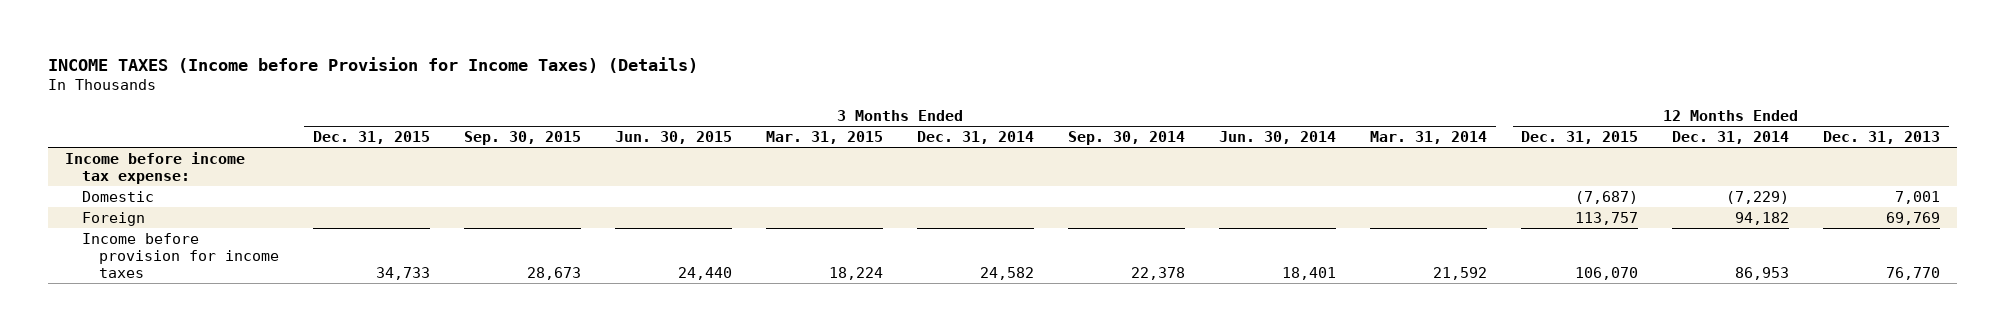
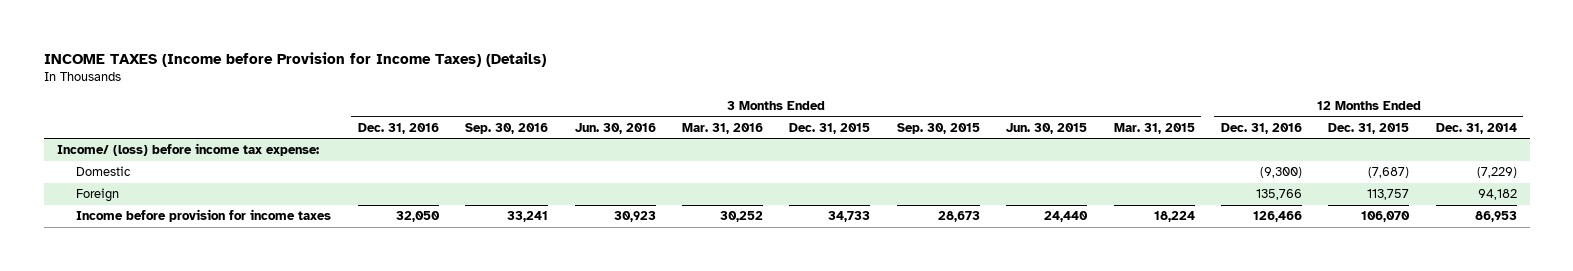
- | 3 Months Ended Dec. 31, 2015 | 3 Months Ended Sep. 30, 2015 | 3 Months Ended Jun. 30, 2015 | 3 Months Ended Mar. 31, 2015 | 3 Months Ended Dec. 31, 2014 | 3 Months Ended Sep. 30, 2014 | 3 Months Ended Jun. 30, 2014 | 3 Months Ended Mar. 31, 2014 | 12 Months Ended Dec. 31, 2015 | 12 Months Ended Dec. 31, 2014 | 12 Months Ended Dec. 31, 2013
+ | 3 Months Ended Dec. 31, 2016 | 3 Months Ended Sep. 30, 2016 | 3 Months Ended Jun. 30, 2016 | 3 Months Ended Mar. 31, 2016 | 3 Months Ended Dec. 31, 2015 | 3 Months Ended Sep. 30, 2015 | 3 Months Ended Jun. 30, 2015 | 3 Months Ended Mar. 31, 2015 | 12 Months Ended Dec. 31, 2016 | 12 Months Ended Dec. 31, 2015 | 12 Months Ended Dec. 31, 2014
- Income before income tax expense:
+ Income/ (loss) before income tax expense:

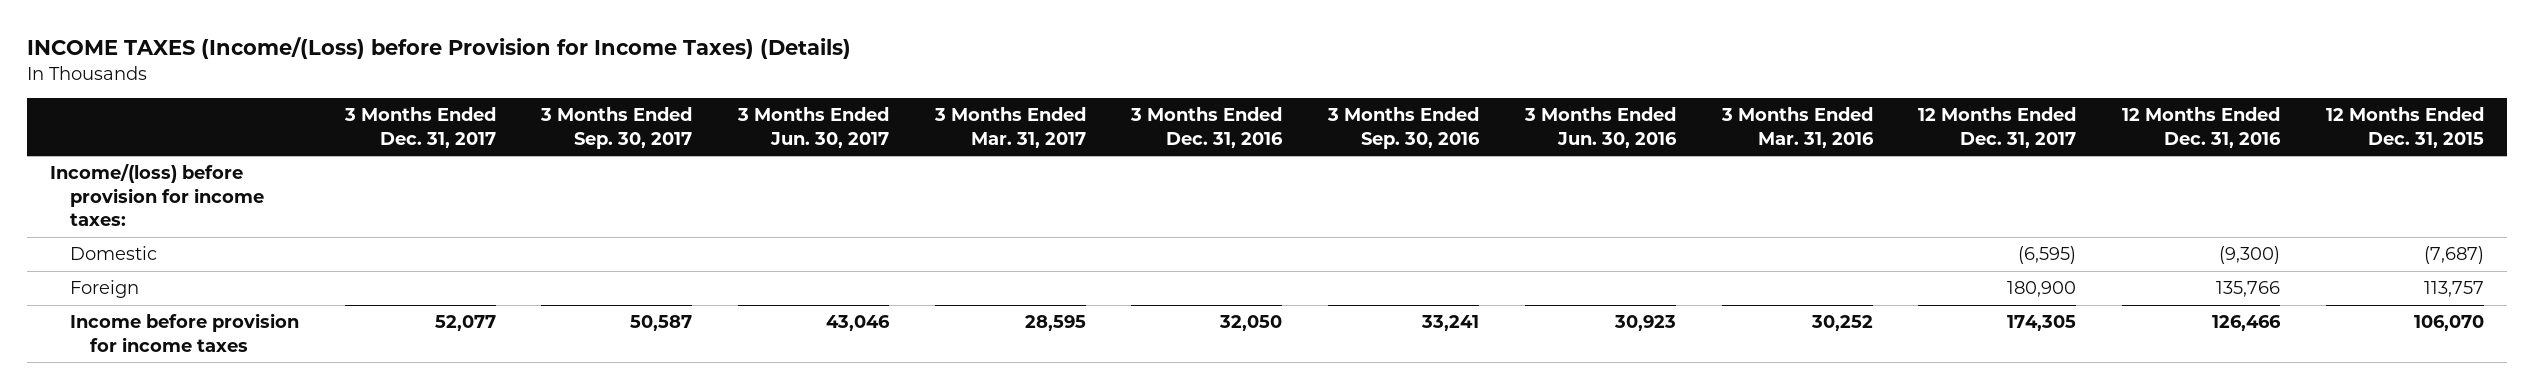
- INCOME TAXES (Income before Provision for Income Taxes) (Details)
+ INCOME TAXES (Income/(Loss) before Provision for Income Taxes) (Details)
- | 3 Months Ended Dec. 31, 2016 | 3 Months Ended Sep. 30, 2016 | 3 Months Ended Jun. 30, 2016 | 3 Months Ended Mar. 31, 2016 | 3 Months Ended Dec. 31, 2015 | 3 Months Ended Sep. 30, 2015 | 3 Months Ended Jun. 30, 2015 | 3 Months Ended Mar. 31, 2015 | 12 Months Ended Dec. 31, 2016 | 12 Months Ended Dec. 31, 2015 | 12 Months Ended Dec. 31, 2014
+ | 3 Months Ended Dec. 31, 2017 | 3 Months Ended Sep. 30, 2017 | 3 Months Ended Jun. 30, 2017 | 3 Months Ended Mar. 31, 2017 | 3 Months Ended Dec. 31, 2016 | 3 Months Ended Sep. 30, 2016 | 3 Months Ended Jun. 30, 2016 | 3 Months Ended Mar. 31, 2016 | 12 Months Ended Dec. 31, 2017 | 12 Months Ended Dec. 31, 2016 | 12 Months Ended Dec. 31, 2015
- Income/ (loss) before income tax expense:
+ Income/(loss) before provision for income taxes:

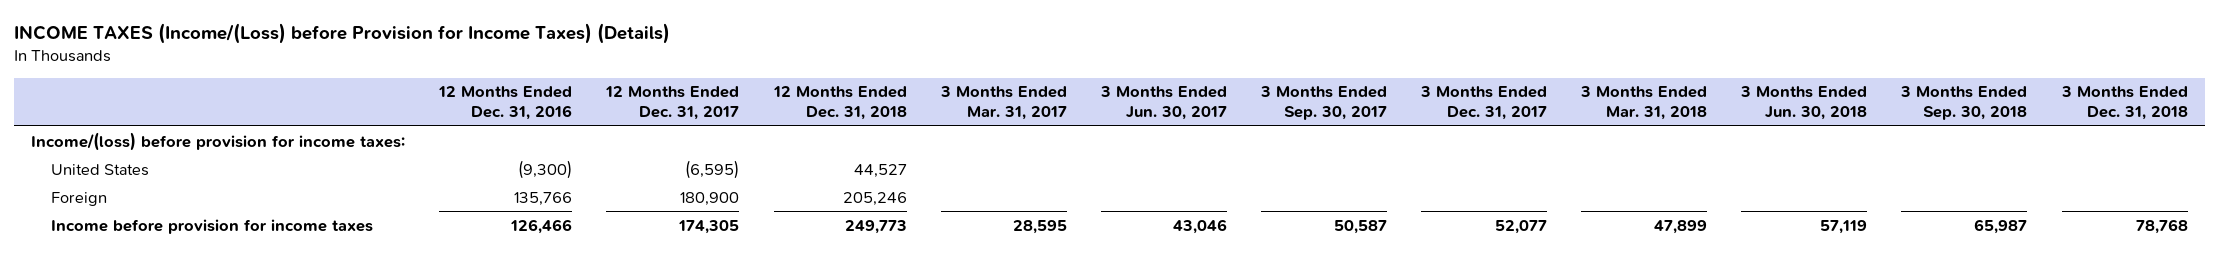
- | 3 Months Ended Dec. 31, 2017 | 3 Months Ended Sep. 30, 2017 | 3 Months Ended Jun. 30, 2017 | 3 Months Ended Mar. 31, 2017 | 3 Months Ended Dec. 31, 2016 | 3 Months Ended Sep. 30, 2016 | 3 Months Ended Jun. 30, 2016 | 3 Months Ended Mar. 31, 2016 | 12 Months Ended Dec. 31, 2017 | 12 Months Ended Dec. 31, 2016 | 12 Months Ended Dec. 31, 2015
+ | 12 Months Ended Dec. 31, 2016 | 12 Months Ended Dec. 31, 2017 | 12 Months Ended Dec. 31, 2018 | 3 Months Ended Mar. 31, 2017 | 3 Months Ended Jun. 30, 2017 | 3 Months Ended Sep. 30, 2017 | 3 Months Ended Dec. 31, 2017 | 3 Months Ended Mar. 31, 2018 | 3 Months Ended Jun. 30, 2018 | 3 Months Ended Sep. 30, 2018 | 3 Months Ended Dec. 31, 2018
- Domestic | | | | | | | | | (6,595) | (9,300) | (7,687)
+ United States | (9,300) | (6,595) | 44,527 | | | | | | | |

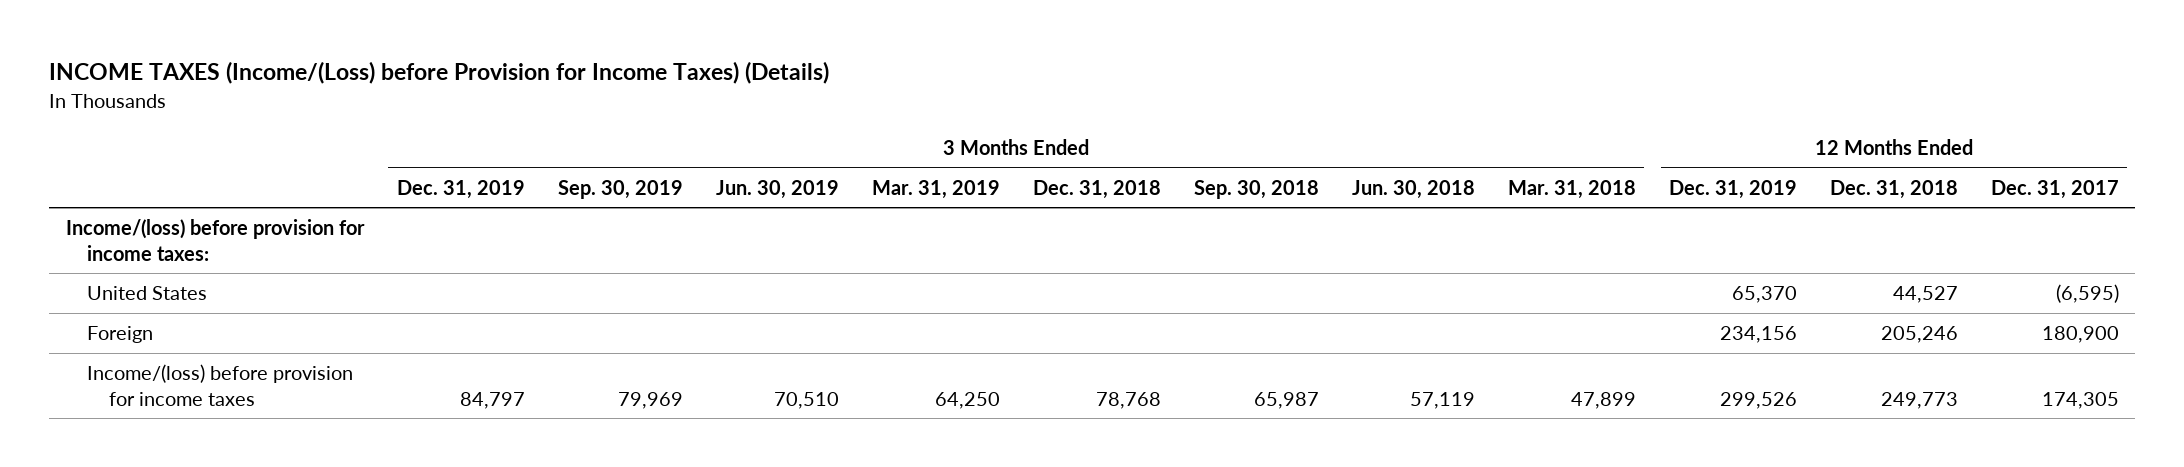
- | 12 Months Ended Dec. 31, 2016 | 12 Months Ended Dec. 31, 2017 | 12 Months Ended Dec. 31, 2018 | 3 Months Ended Mar. 31, 2017 | 3 Months Ended Jun. 30, 2017 | 3 Months Ended Sep. 30, 2017 | 3 Months Ended Dec. 31, 2017 | 3 Months Ended Mar. 31, 2018 | 3 Months Ended Jun. 30, 2018 | 3 Months Ended Sep. 30, 2018 | 3 Months Ended Dec. 31, 2018
+ | 3 Months Ended Dec. 31, 2019 | 3 Months Ended Sep. 30, 2019 | 3 Months Ended Jun. 30, 2019 | 3 Months Ended Mar. 31, 2019 | 3 Months Ended Dec. 31, 2018 | 3 Months Ended Sep. 30, 2018 | 3 Months Ended Jun. 30, 2018 | 3 Months Ended Mar. 31, 2018 | 12 Months Ended Dec. 31, 2019 | 12 Months Ended Dec. 31, 2018 | 12 Months Ended Dec. 31, 2017
- Income before provision for income taxes | 126,466 | 174,305 | 249,773 | 28,595 | 43,046 | 50,587 | 52,077 | 47,899 | 57,119 | 65,987 | 78,768
+ Income/(loss) before provision for income taxes | 84,797 | 79,969 | 70,510 | 64,250 | 78,768 | 65,987 | 57,119 | 47,899 | 299,526 | 249,773 | 174,305

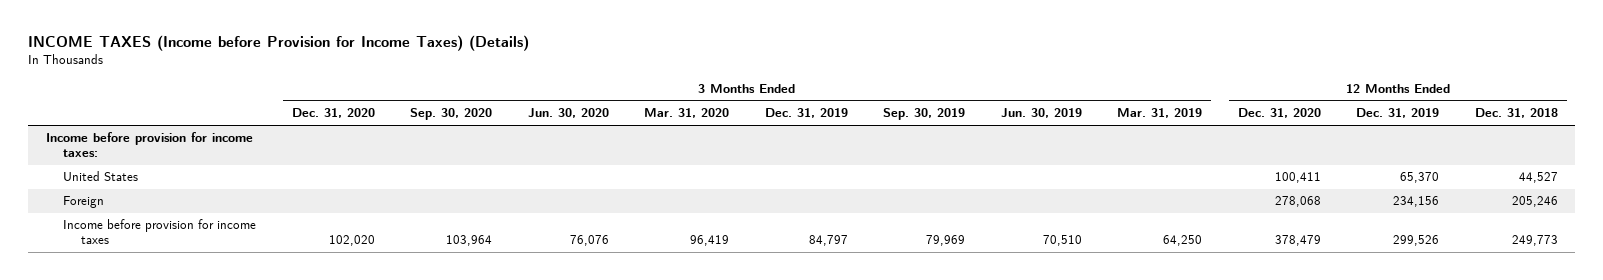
- INCOME TAXES (Income/(Loss) before Provision for Income Taxes) (Details)
+ INCOME TAXES (Income before Provision for Income Taxes) (Details)
- | 3 Months Ended Dec. 31, 2019 | 3 Months Ended Sep. 30, 2019 | 3 Months Ended Jun. 30, 2019 | 3 Months Ended Mar. 31, 2019 | 3 Months Ended Dec. 31, 2018 | 3 Months Ended Sep. 30, 2018 | 3 Months Ended Jun. 30, 2018 | 3 Months Ended Mar. 31, 2018 | 12 Months Ended Dec. 31, 2019 | 12 Months Ended Dec. 31, 2018 | 12 Months Ended Dec. 31, 2017
+ | 3 Months Ended Dec. 31, 2020 | 3 Months Ended Sep. 30, 2020 | 3 Months Ended Jun. 30, 2020 | 3 Months Ended Mar. 31, 2020 | 3 Months Ended Dec. 31, 2019 | 3 Months Ended Sep. 30, 2019 | 3 Months Ended Jun. 30, 2019 | 3 Months Ended Mar. 31, 2019 | 12 Months Ended Dec. 31, 2020 | 12 Months Ended Dec. 31, 2019 | 12 Months Ended Dec. 31, 2018
- Income/(loss) before provision for income taxes:
+ Income before provision for income taxes:
- Income/(loss) before provision for income taxes | 84,797 | 79,969 | 70,510 | 64,250 | 78,768 | 65,987 | 57,119 | 47,899 | 299,526 | 249,773 | 174,305
+ Income before provision for income taxes | 102,020 | 103,964 | 76,076 | 96,419 | 84,797 | 79,969 | 70,510 | 64,250 | 378,479 | 299,526 | 249,773

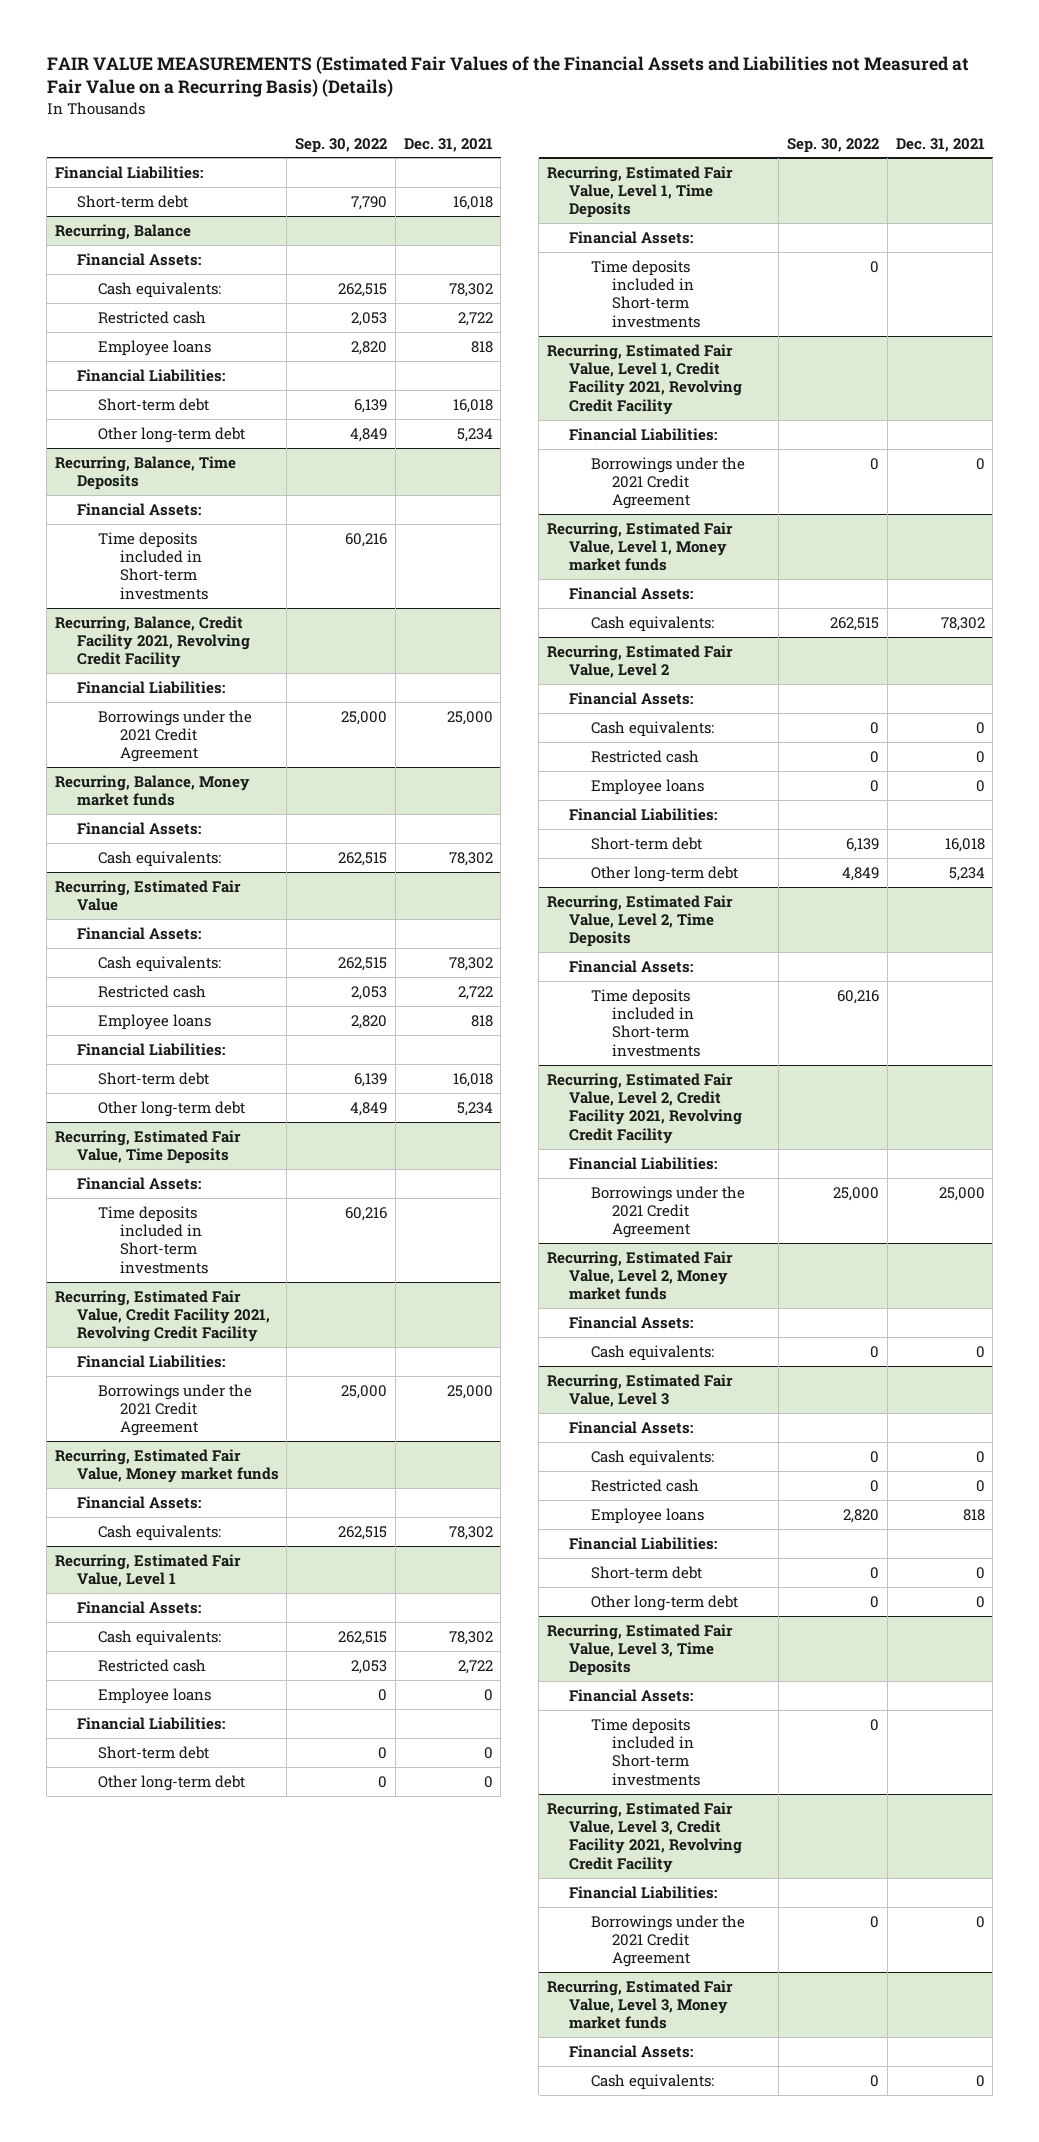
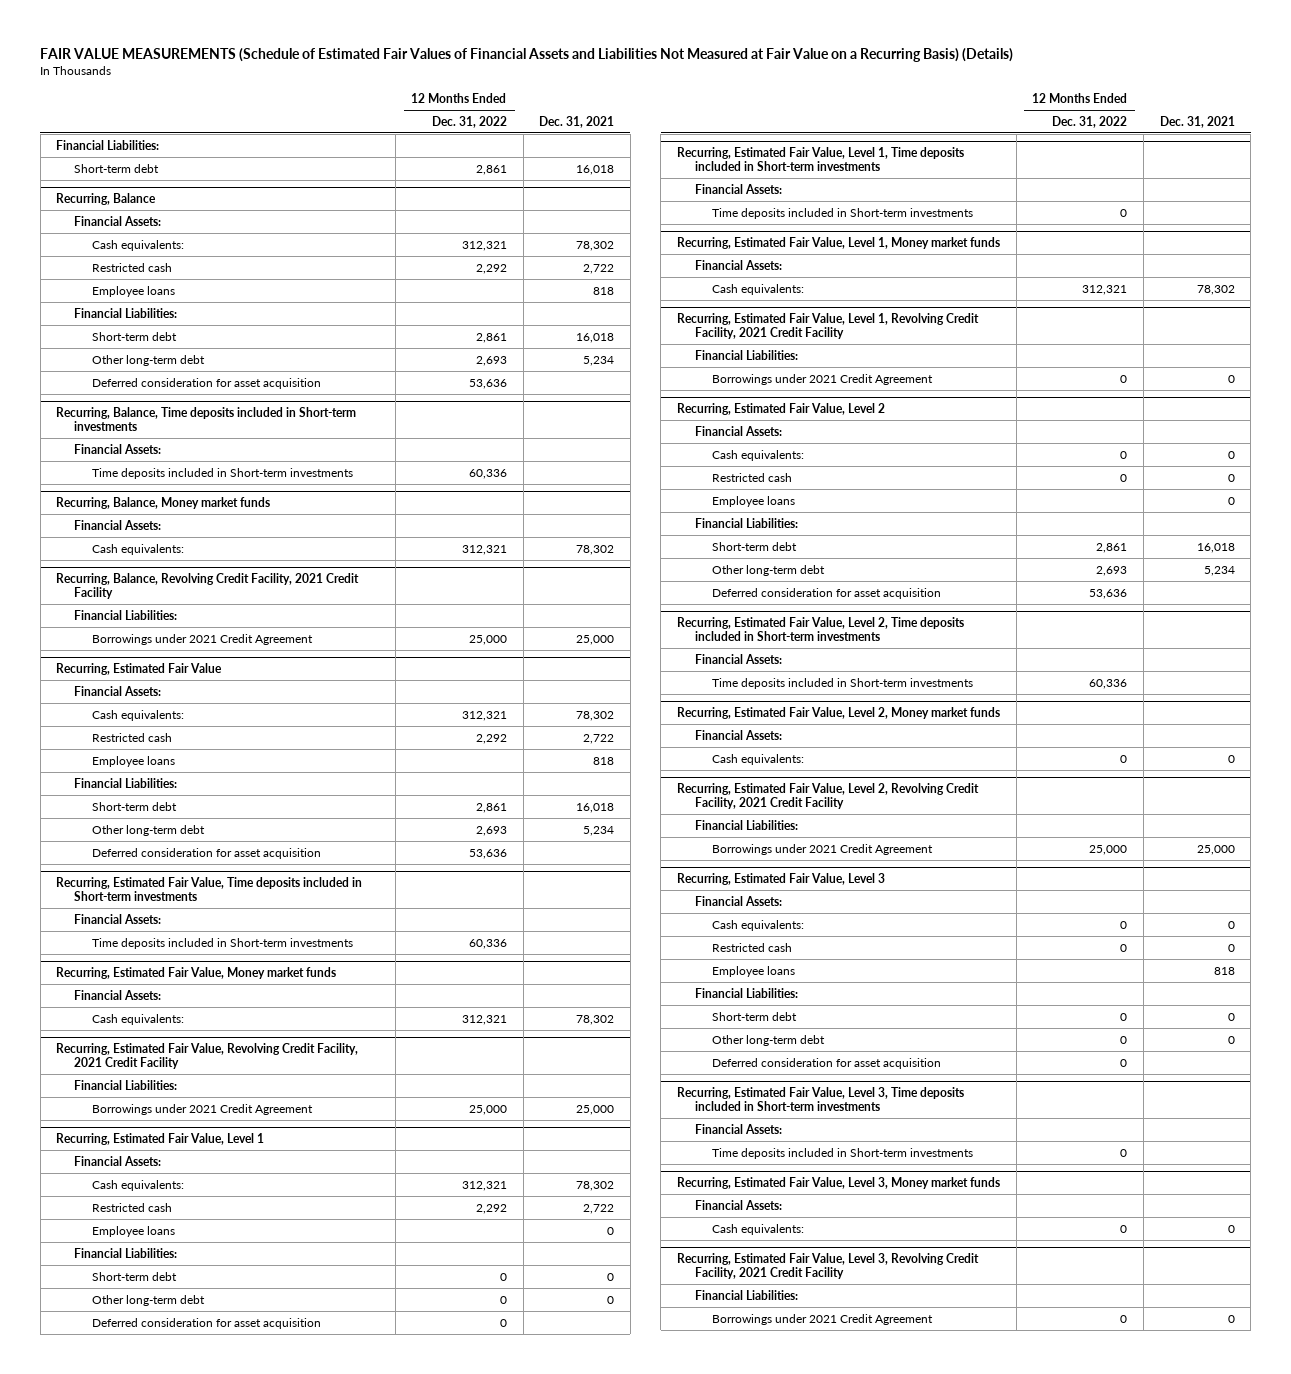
- FAIR VALUE MEASUREMENTS (Estimated Fair Values of the Financial Assets and Liabilities not Measured at Fair Value on a Recurring Basis) (Details)
+ FAIR VALUE MEASUREMENTS (Schedule of Estimated Fair Values of Financial Assets and Liabilities Not Measured at Fair Value on a Recurring Basis) (Details)
- | Sep. 30, 2022 | Dec. 31, 2021
+ | 12 Months Ended Dec. 31, 2022 | Dec. 31, 2021
- Recurring, Balance, Time Deposits
@ Recurring, Balance
+ Deferred consideration for asset acquisition | 53,636 |
+ Recurring, Balance, Time deposits included in Short-term investments
- Recurring, Balance, Credit Facility 2021, Revolving Credit Facility
- Financial Liabilities:
- Borrowings under the 2021 Credit Agreement | 25,000 | 25,000
+ Recurring, Balance, Revolving Credit Facility, 2021 Credit Facility
+ Financial Liabilities:
+ Borrowings under 2021 Credit Agreement | 25,000 | 25,000
- Recurring, Estimated Fair Value, Time Deposits
@ Recurring, Estimated Fair Value
+ Deferred consideration for asset acquisition | 53,636 |
+ Recurring, Estimated Fair Value, Time deposits included in Short-term investments
- Recurring, Estimated Fair Value, Credit Facility 2021, Revolving Credit Facility
- Financial Liabilities:
- Borrowings under the 2021 Credit Agreement | 25,000 | 25,000
+ Recurring, Estimated Fair Value, Revolving Credit Facility, 2021 Credit Facility
+ Financial Liabilities:
+ Borrowings under 2021 Credit Agreement | 25,000 | 25,000
- Recurring, Estimated Fair Value, Level 1, Time Deposits
@ Recurring, Estimated Fair Value, Level 1
+ Deferred consideration for asset acquisition | 0 |
+ Recurring, Estimated Fair Value, Level 1, Time deposits included in Short-term investments
- Recurring, Estimated Fair Value, Level 1, Credit Facility 2021, Revolving Credit Facility
- Financial Liabilities:
- Borrowings under the 2021 Credit Agreement | 0 | 0
+ Recurring, Estimated Fair Value, Level 1, Revolving Credit Facility, 2021 Credit Facility
+ Financial Liabilities:
+ Borrowings under 2021 Credit Agreement | 0 | 0
- Recurring, Estimated Fair Value, Level 2, Time Deposits
@ Recurring, Estimated Fair Value, Level 2
+ Deferred consideration for asset acquisition | 53,636 |
+ Recurring, Estimated Fair Value, Level 2, Time deposits included in Short-term investments
- Recurring, Estimated Fair Value, Level 2, Credit Facility 2021, Revolving Credit Facility
- Financial Liabilities:
- Borrowings under the 2021 Credit Agreement | 25,000 | 25,000
+ Recurring, Estimated Fair Value, Level 2, Revolving Credit Facility, 2021 Credit Facility
+ Financial Liabilities:
+ Borrowings under 2021 Credit Agreement | 25,000 | 25,000
- Recurring, Estimated Fair Value, Level 3, Time Deposits
@ Recurring, Estimated Fair Value, Level 3
+ Deferred consideration for asset acquisition | 0 |
+ Recurring, Estimated Fair Value, Level 3, Time deposits included in Short-term investments
- Recurring, Estimated Fair Value, Level 3, Credit Facility 2021, Revolving Credit Facility
- Financial Liabilities:
- Borrowings under the 2021 Credit Agreement | 0 | 0
+ Recurring, Estimated Fair Value, Level 3, Revolving Credit Facility, 2021 Credit Facility
+ Financial Liabilities:
+ Borrowings under 2021 Credit Agreement | 0 | 0

